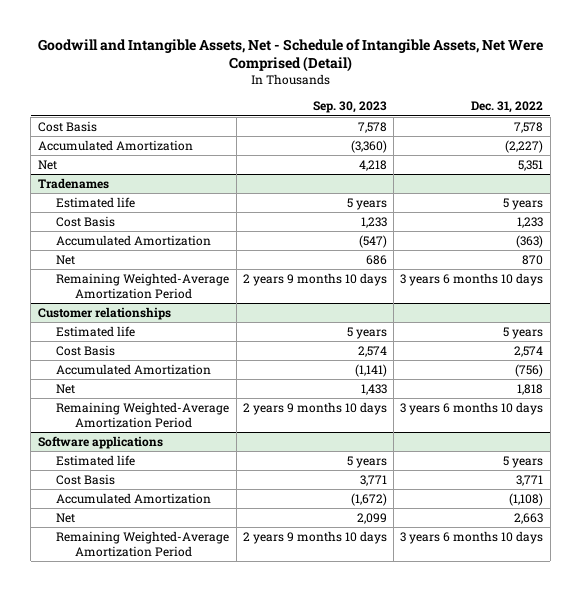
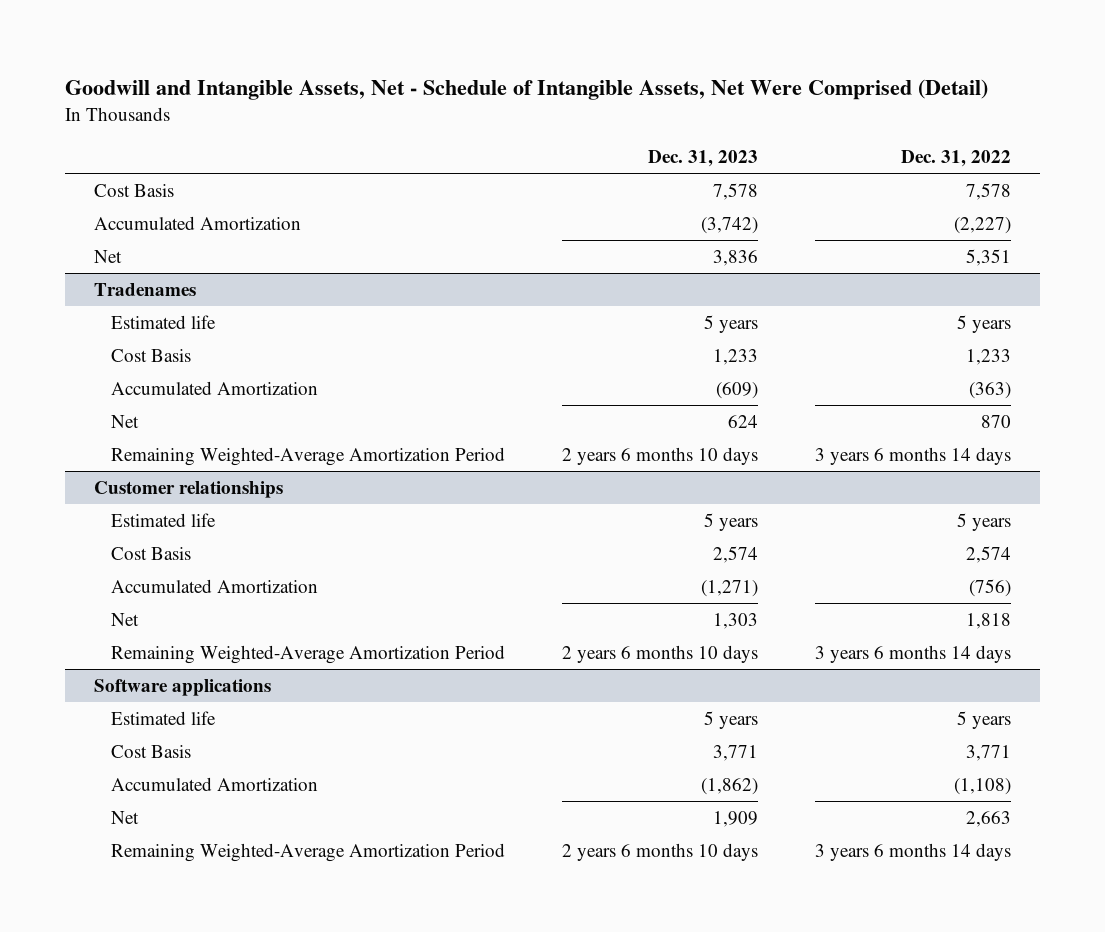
- | Sep. 30, 2023 | Dec. 31, 2022
+ | Dec. 31, 2023 | Dec. 31, 2022
@ Tradenames
- Remaining Weighted-Average Amortization Period | 2 years 9 months 10 days | 3 years 6 months 10 days
+ Remaining Weighted-Average Amortization Period | 2 years 6 months 10 days | 3 years 6 months 14 days
@ Customer relationships
- Remaining Weighted-Average Amortization Period | 2 years 9 months 10 days | 3 years 6 months 10 days
+ Remaining Weighted-Average Amortization Period | 2 years 6 months 10 days | 3 years 6 months 14 days
@ Software applications
- Remaining Weighted-Average Amortization Period | 2 years 9 months 10 days | 3 years 6 months 10 days
+ Remaining Weighted-Average Amortization Period | 2 years 6 months 10 days | 3 years 6 months 14 days

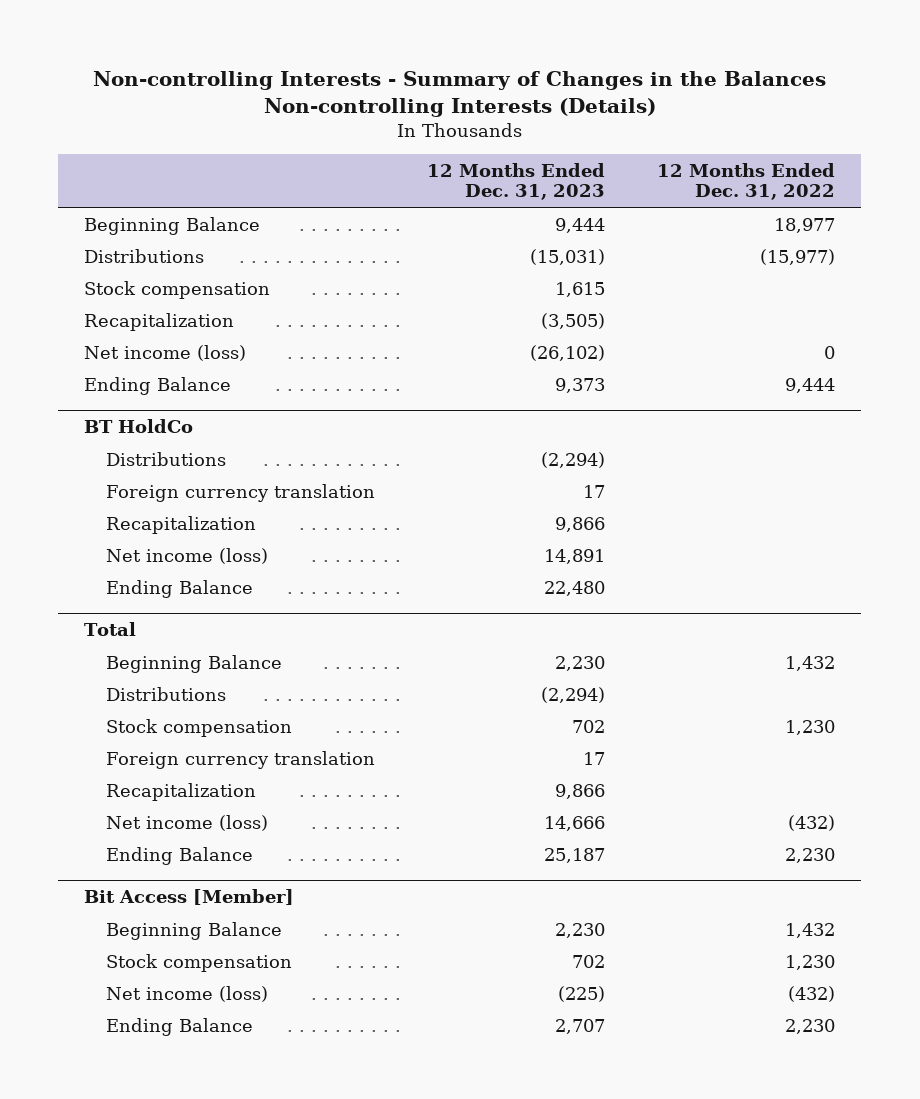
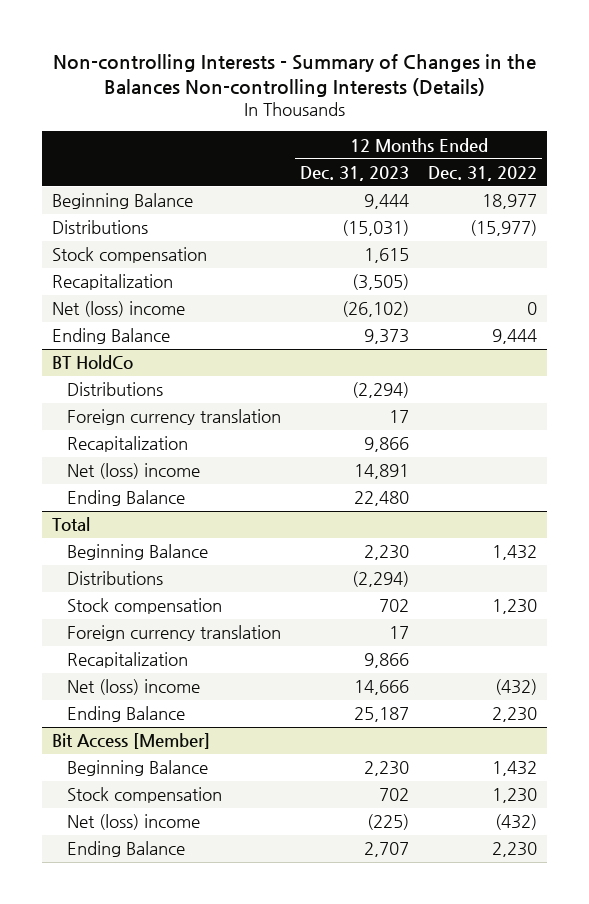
- Net income (loss) | (26,102) | 0
+ Net (loss) income | (26,102) | 0
@ BT HoldCo
- Net income (loss) | 14,891 |
+ Net (loss) income | 14,891 |
@ Total
- Net income (loss) | 14,666 | (432)
+ Net (loss) income | 14,666 | (432)
@ Bit Access [Member]
- Net income (loss) | (225) | (432)
+ Net (loss) income | (225) | (432)

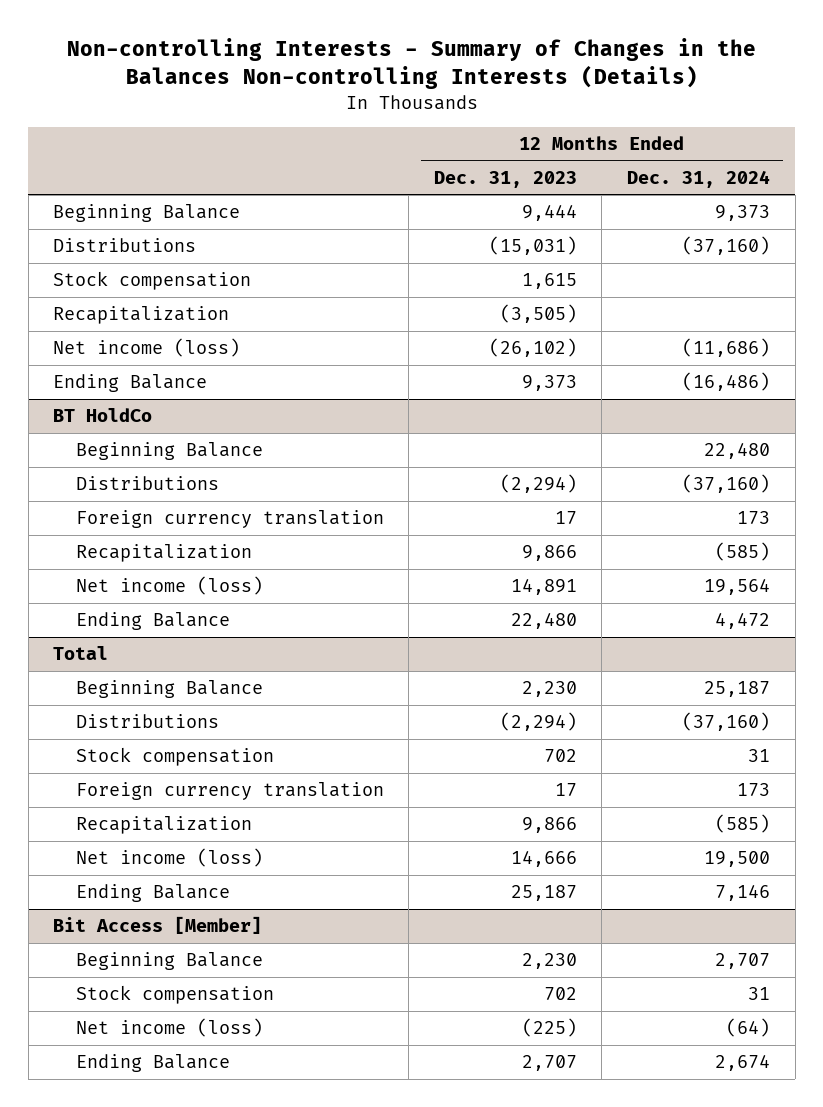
- | 12 Months Ended Dec. 31, 2023 | 12 Months Ended Dec. 31, 2022
+ | 12 Months Ended Dec. 31, 2023 | 12 Months Ended Dec. 31, 2024
- Net (loss) income | (26,102) | 0
+ Net income (loss) | (26,102) | (11,686)
@ BT HoldCo
+ Beginning Balance | | 22,480
- Net (loss) income | 14,891 |
+ Net income (loss) | 14,891 | 19,564
@ Total
- Net (loss) income | 14,666 | (432)
+ Net income (loss) | 14,666 | 19,500
@ Bit Access [Member]
- Net (loss) income | (225) | (432)
+ Net income (loss) | (225) | (64)

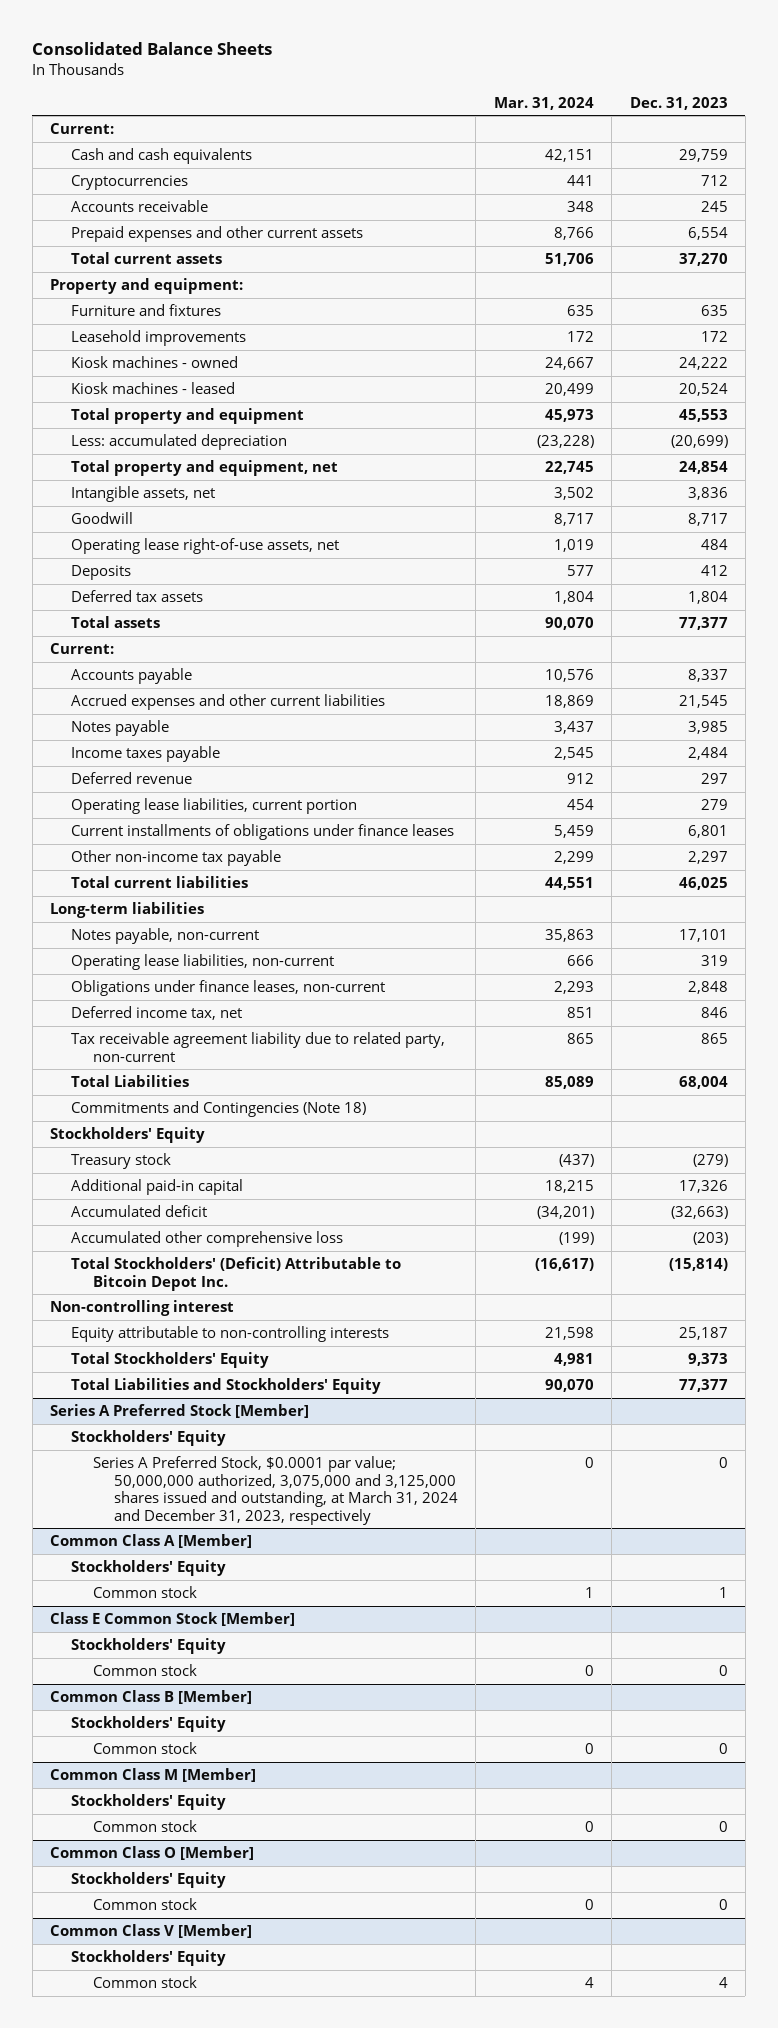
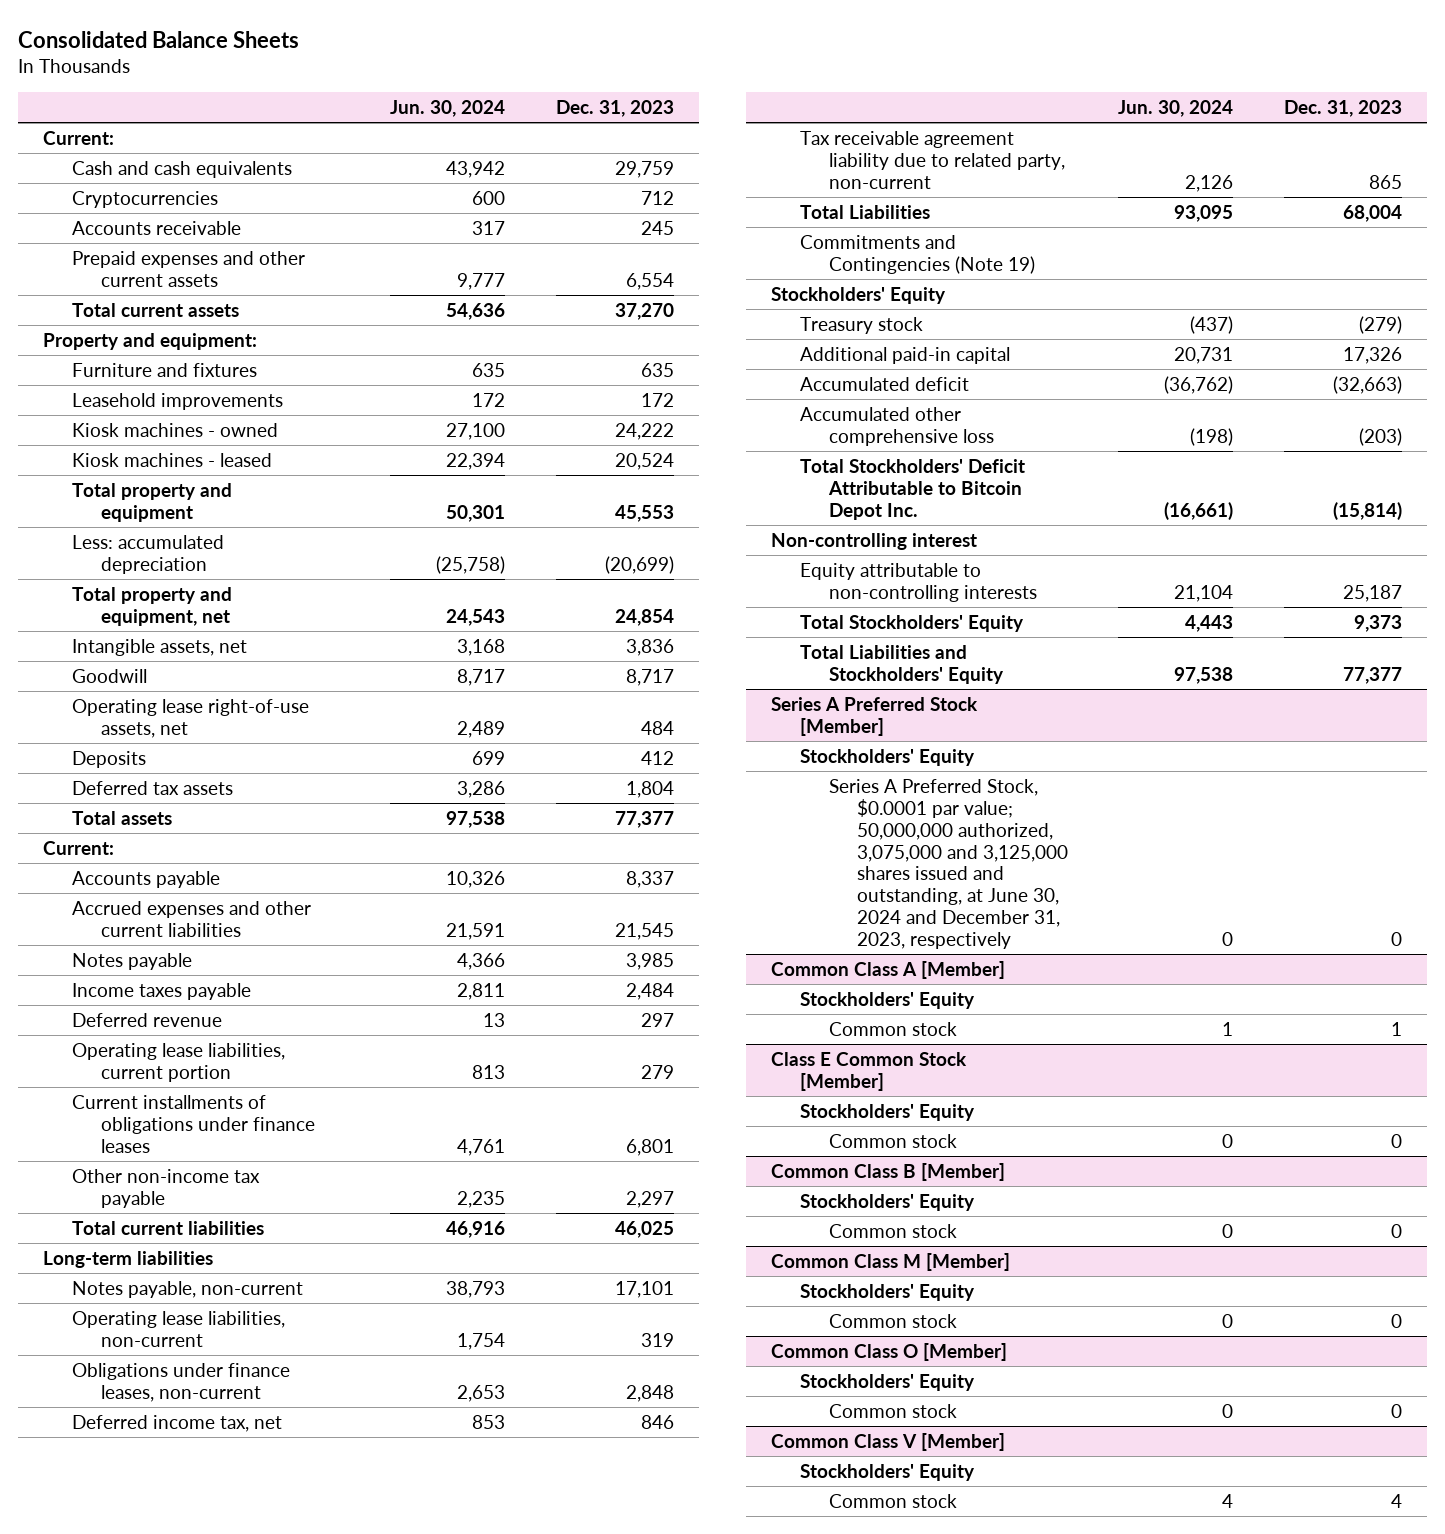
- | Mar. 31, 2024 | Dec. 31, 2023
+ | Jun. 30, 2024 | Dec. 31, 2023
- Commitments and Contingencies (Note 18)
+ Commitments and Contingencies (Note 19)
- Total Stockholders' (Deficit) Attributable to Bitcoin Depot Inc. | (16,617) | (15,814)
+ Total Stockholders' Deficit Attributable to Bitcoin Depot Inc. | (16,661) | (15,814)
@ Series A Preferred Stock [Member]
- Series A Preferred Stock, $0.0001 par value; 50,000,000 authorized, 3,075,000 and 3,125,000 shares issued and outstanding, at March 31, 2024 and December 31, 2023, respectively | 0 | 0
+ Series A Preferred Stock, $0.0001 par value; 50,000,000 authorized, 3,075,000 and 3,125,000 shares issued and outstanding, at June 30, 2024 and December 31, 2023, respectively | 0 | 0

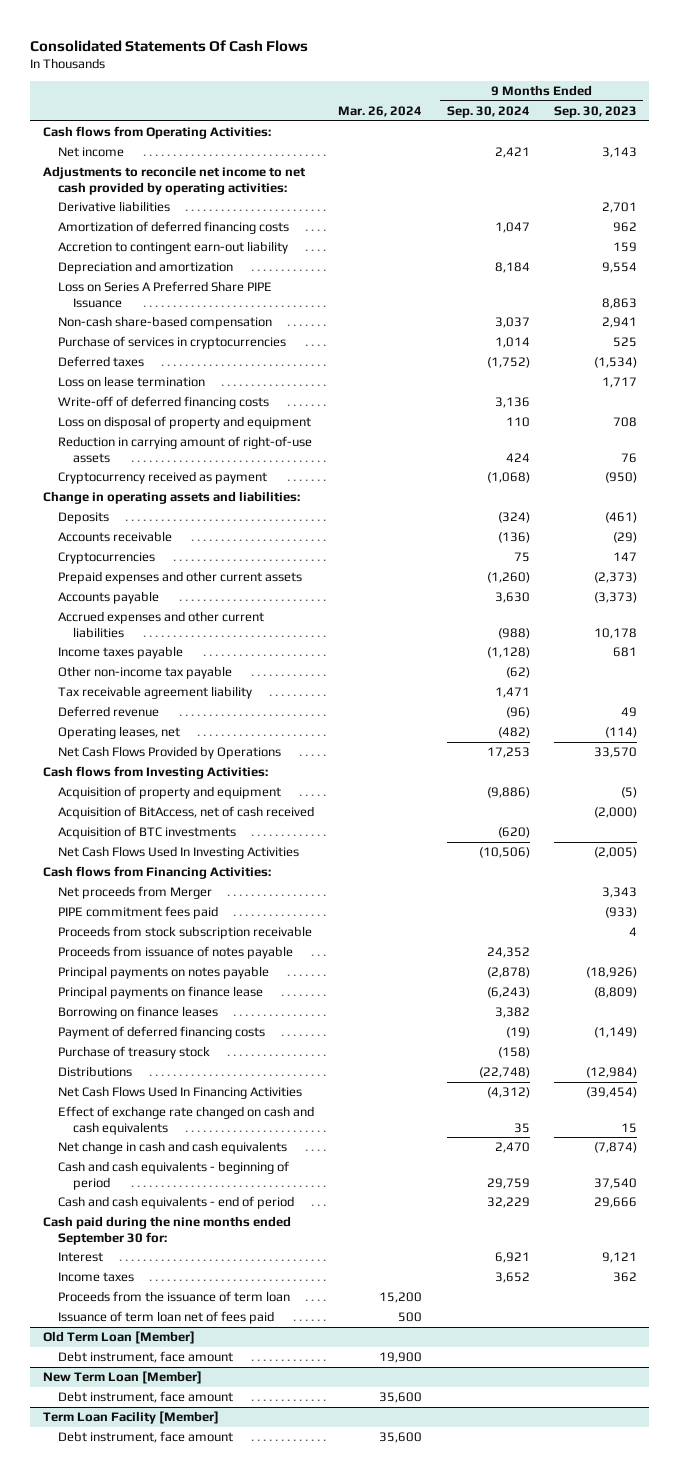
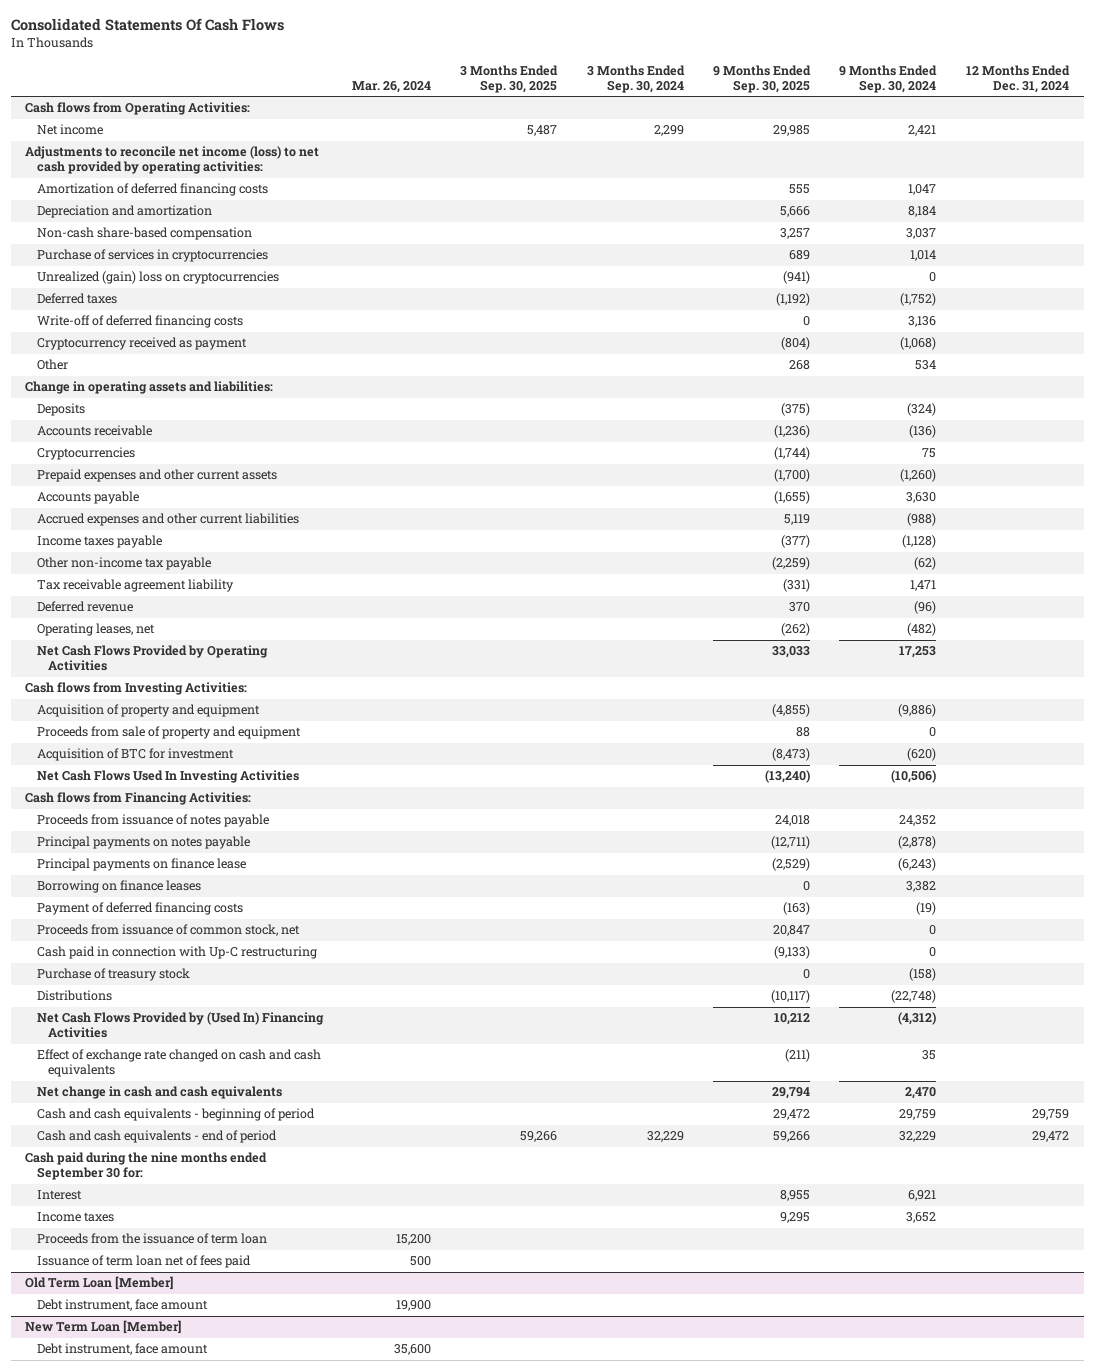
- | Mar. 26, 2024 | 9 Months Ended Sep. 30, 2024 | 9 Months Ended Sep. 30, 2023
+ | Mar. 26, 2024 | 3 Months Ended Sep. 30, 2025 | 3 Months Ended Sep. 30, 2024 | 9 Months Ended Sep. 30, 2025 | 9 Months Ended Sep. 30, 2024 | 12 Months Ended Dec. 31, 2024
- Adjustments to reconcile net income to net cash provided by operating activities:
- Derivative liabilities | | | 2,701
+ Adjustments to reconcile net income (loss) to net cash provided by operating activities:
- Accretion to contingent earn-out liability | | | 159
- Loss on Series A Preferred Share PIPE Issuance | | | 8,863
+ Unrealized (gain) loss on cryptocurrencies | | | | (941) | 0 |
- Loss on lease termination | | | 1,717
- Loss on disposal of property and equipment | | 110 | 708
- Reduction in carrying amount of right-of-use assets | | 424 | 76
+ Other | | | | 268 | 534 |
- Net Cash Flows Provided by Operations | | 17,253 | 33,570
+ Net Cash Flows Provided by Operating Activities | | | | 33,033 | 17,253 |
- Acquisition of BitAccess, net of cash received | | | (2,000)
- Acquisition of BTC investments | | (620) |
+ Proceeds from sale of property and equipment | | | | 88 | 0 |
+ Acquisition of BTC for investment | | | | (8,473) | (620) |
- Net proceeds from Merger | | | 3,343
- PIPE commitment fees paid | | | (933)
- Proceeds from stock subscription receivable | | | 4
+ Proceeds from issuance of common stock, net | | | | 20,847 | 0 |
+ Cash paid in connection with Up-C restructuring | | | | (9,133) | 0 |
- Net Cash Flows Used In Financing Activities | | (4,312) | (39,454)
+ Net Cash Flows Provided by (Used In) Financing Activities | | | | 10,212 | (4,312) |
- Term Loan Facility [Member]
- Debt instrument, face amount | 35,600 | |

